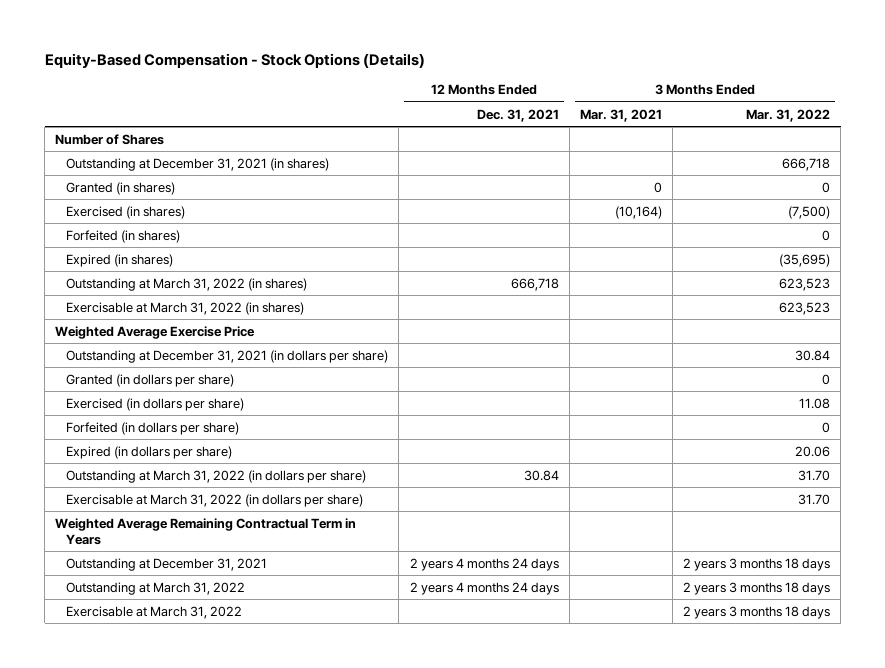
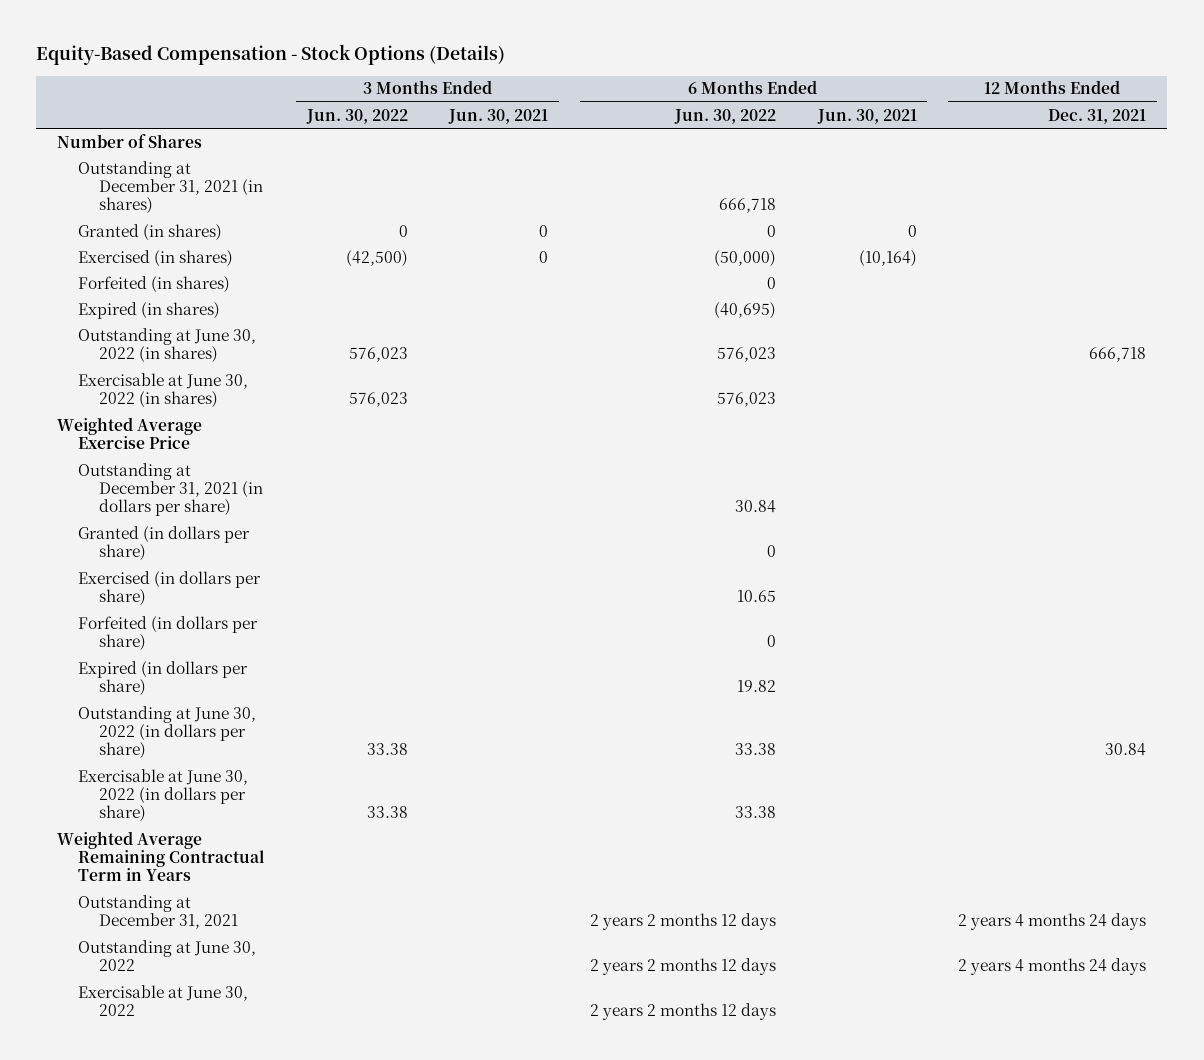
- | 12 Months Ended Dec. 31, 2021 | 3 Months Ended Mar. 31, 2021 | 3 Months Ended Mar. 31, 2022
+ | 3 Months Ended Jun. 30, 2022 | 3 Months Ended Jun. 30, 2021 | 6 Months Ended Jun. 30, 2022 | 6 Months Ended Jun. 30, 2021 | 12 Months Ended Dec. 31, 2021
- Outstanding at March 31, 2022 (in shares) | 666,718 | | 623,523
- Exercisable at March 31, 2022 (in shares) | | | 623,523
+ Outstanding at June 30, 2022 (in shares) | 576,023 | | 576,023 | | 666,718
+ Exercisable at June 30, 2022 (in shares) | 576,023 | | 576,023 | |
- Outstanding at March 31, 2022 (in dollars per share) | 30.84 | | 31.70
- Exercisable at March 31, 2022 (in dollars per share) | | | 31.70
+ Outstanding at June 30, 2022 (in dollars per share) | 33.38 | | 33.38 | | 30.84
+ Exercisable at June 30, 2022 (in dollars per share) | 33.38 | | 33.38 | |
- Outstanding at March 31, 2022 | 2 years 4 months 24 days | | 2 years 3 months 18 days
- Exercisable at March 31, 2022 | | | 2 years 3 months 18 days
+ Outstanding at June 30, 2022 | | | 2 years 2 months 12 days | | 2 years 4 months 24 days
+ Exercisable at June 30, 2022 | | | 2 years 2 months 12 days | |

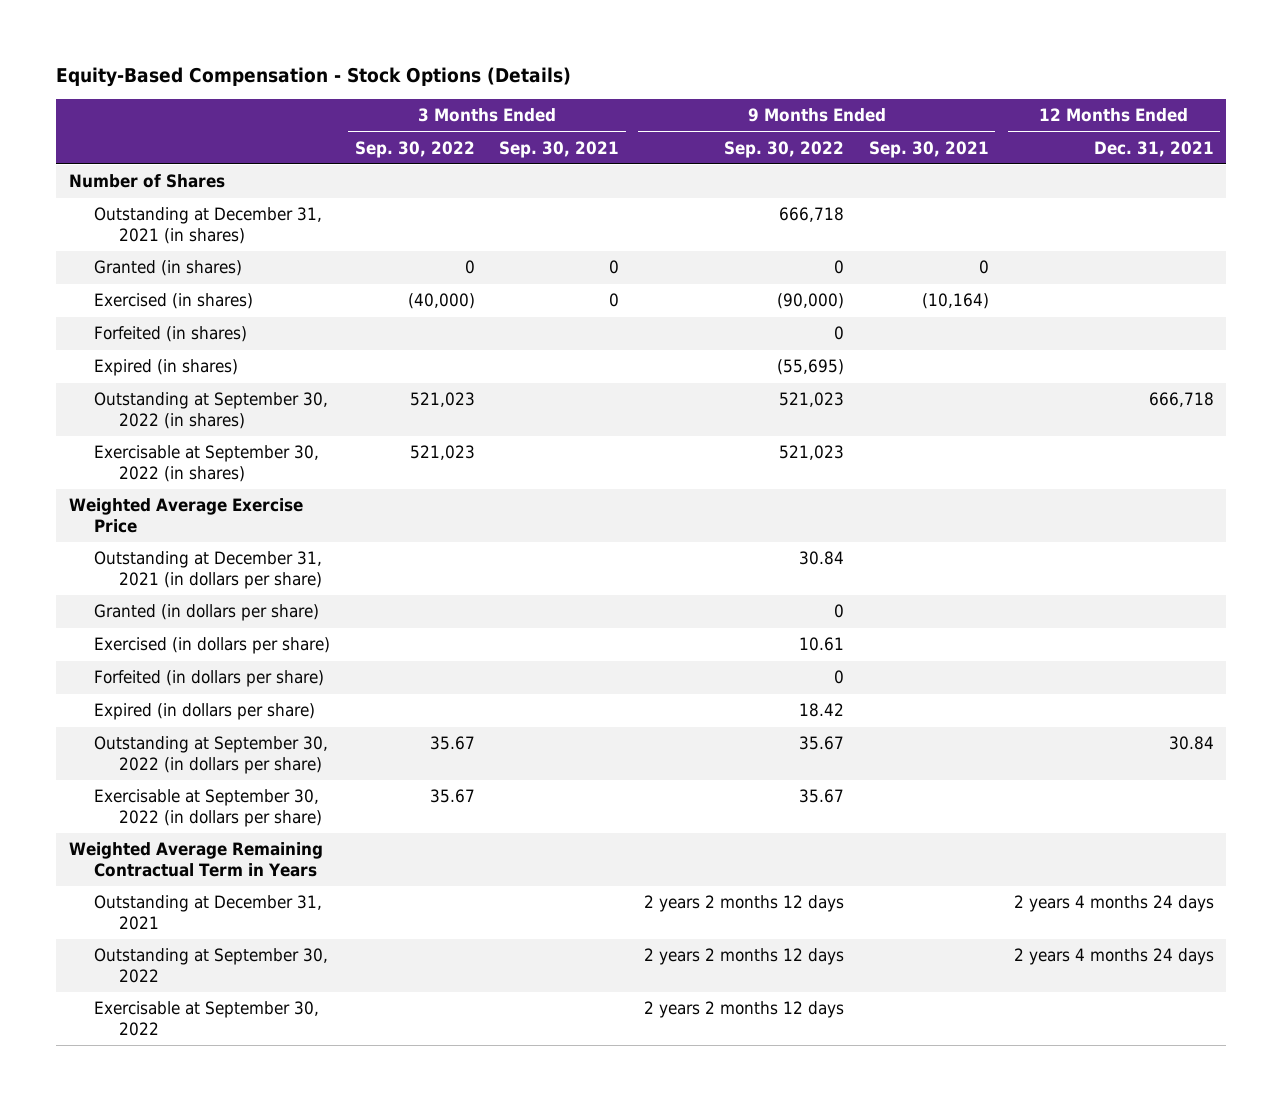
- | 3 Months Ended Jun. 30, 2022 | 3 Months Ended Jun. 30, 2021 | 6 Months Ended Jun. 30, 2022 | 6 Months Ended Jun. 30, 2021 | 12 Months Ended Dec. 31, 2021
+ | 3 Months Ended Sep. 30, 2022 | 3 Months Ended Sep. 30, 2021 | 9 Months Ended Sep. 30, 2022 | 9 Months Ended Sep. 30, 2021 | 12 Months Ended Dec. 31, 2021
- Outstanding at June 30, 2022 (in shares) | 576,023 | | 576,023 | | 666,718
- Exercisable at June 30, 2022 (in shares) | 576,023 | | 576,023 | |
+ Outstanding at September 30, 2022 (in shares) | 521,023 | | 521,023 | | 666,718
+ Exercisable at September 30, 2022 (in shares) | 521,023 | | 521,023 | |
- Outstanding at June 30, 2022 (in dollars per share) | 33.38 | | 33.38 | | 30.84
- Exercisable at June 30, 2022 (in dollars per share) | 33.38 | | 33.38 | |
+ Outstanding at September 30, 2022 (in dollars per share) | 35.67 | | 35.67 | | 30.84
+ Exercisable at September 30, 2022 (in dollars per share) | 35.67 | | 35.67 | |
- Outstanding at June 30, 2022 | | | 2 years 2 months 12 days | | 2 years 4 months 24 days
- Exercisable at June 30, 2022 | | | 2 years 2 months 12 days | |
+ Outstanding at September 30, 2022 | | | 2 years 2 months 12 days | | 2 years 4 months 24 days
+ Exercisable at September 30, 2022 | | | 2 years 2 months 12 days | |

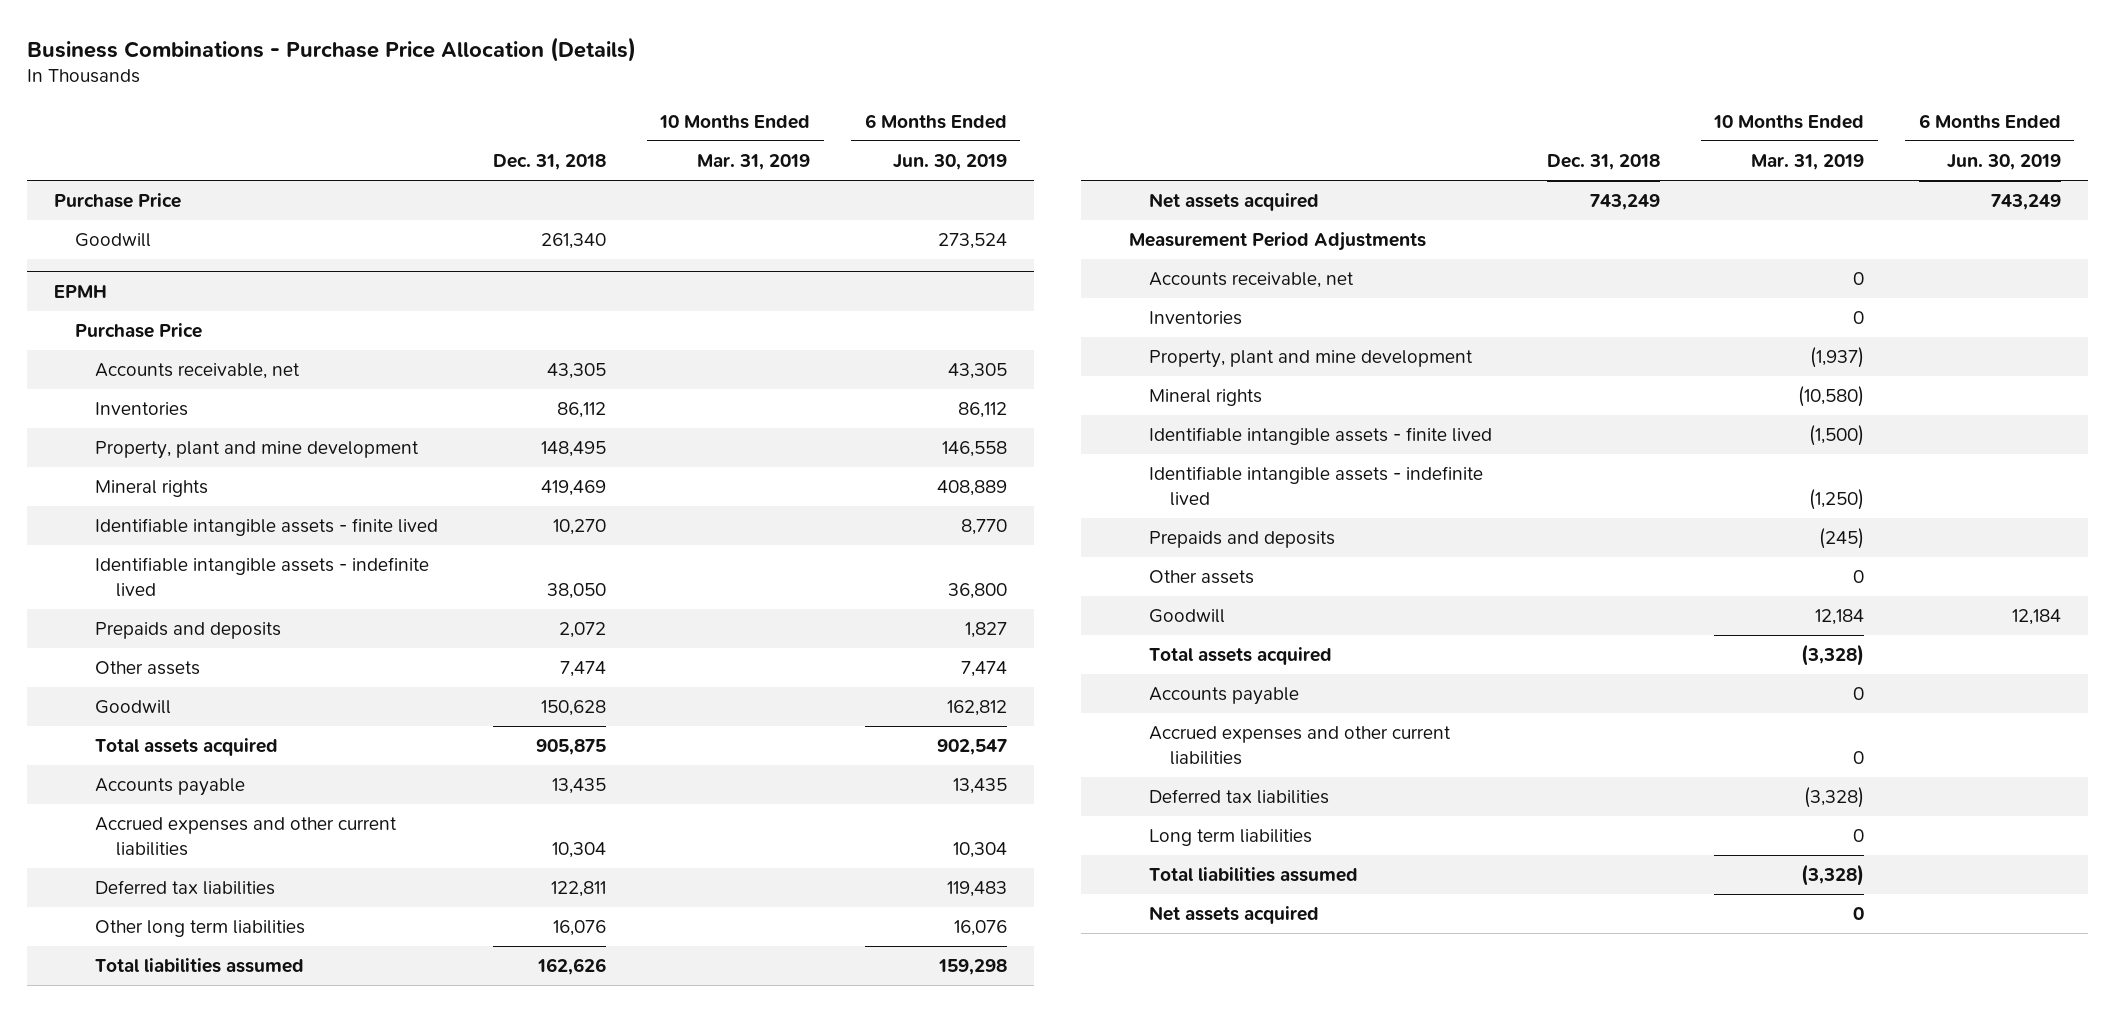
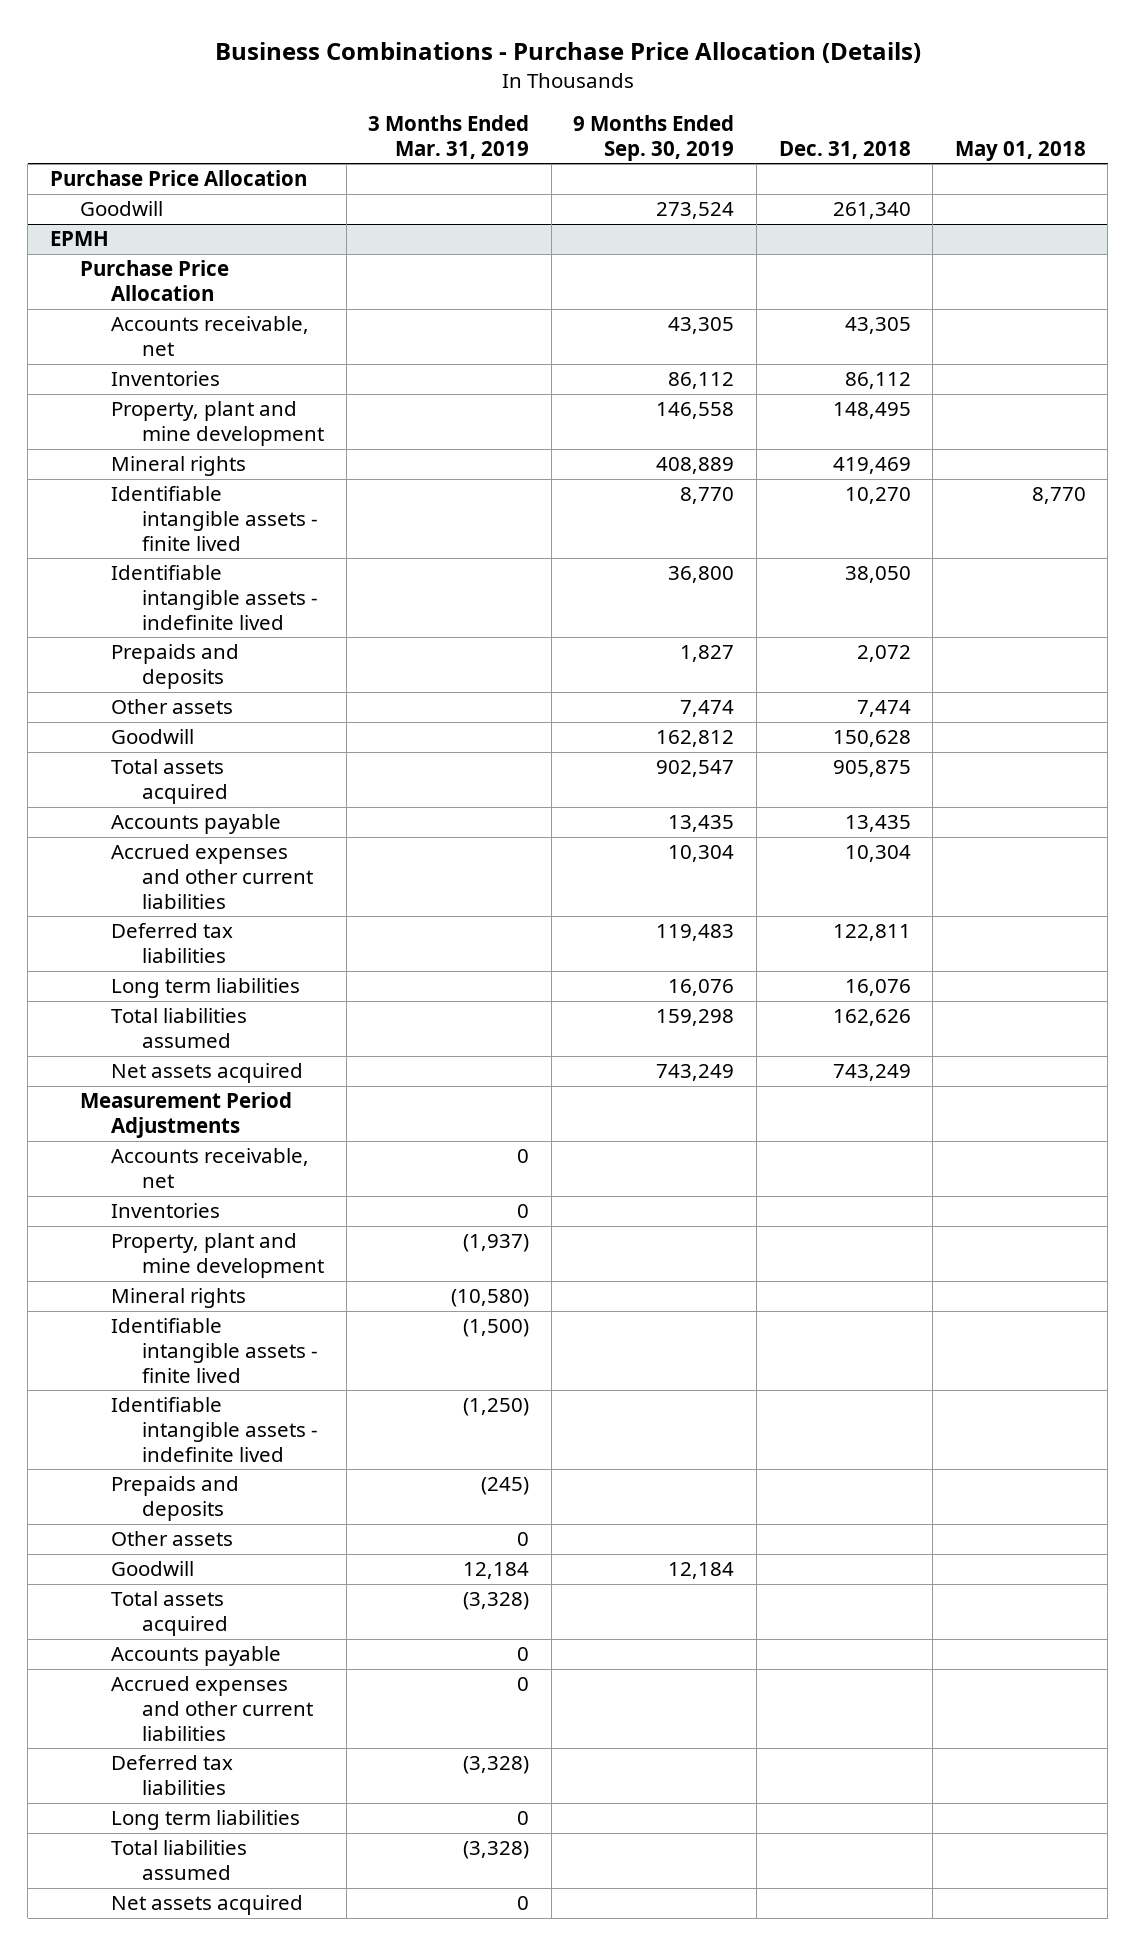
- | Dec. 31, 2018 | 10 Months Ended Mar. 31, 2019 | 6 Months Ended Jun. 30, 2019
+ | 3 Months Ended Mar. 31, 2019 | 9 Months Ended Sep. 30, 2019 | Dec. 31, 2018 | May 01, 2018
- Purchase Price
+ Purchase Price Allocation
@ EPMH
- Purchase Price
+ Purchase Price Allocation
- Other long term liabilities | 16,076 | | 16,076
+ Long term liabilities | | 16,076 | 16,076 |

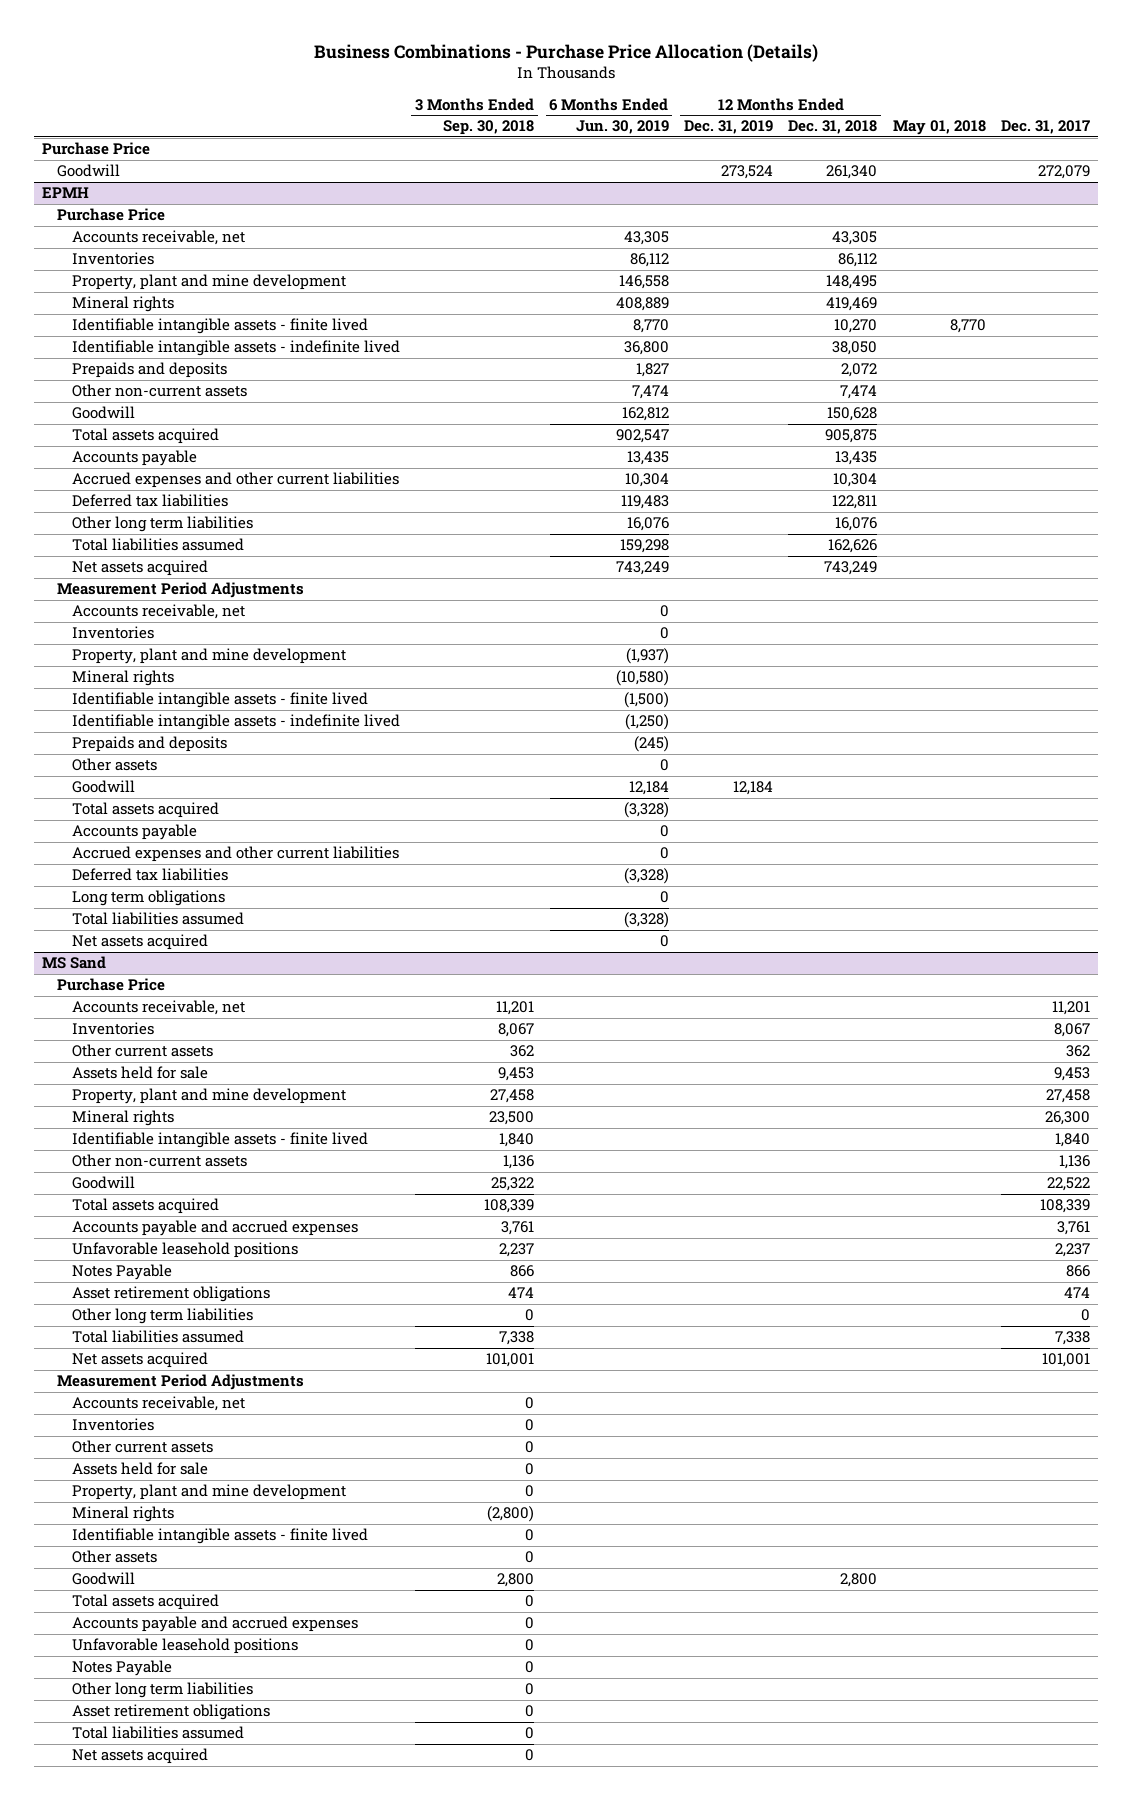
- | 3 Months Ended Mar. 31, 2019 | 9 Months Ended Sep. 30, 2019 | Dec. 31, 2018 | May 01, 2018
+ | 3 Months Ended Sep. 30, 2018 | 6 Months Ended Jun. 30, 2019 | 12 Months Ended Dec. 31, 2019 | 12 Months Ended Dec. 31, 2018 | May 01, 2018 | Dec. 31, 2017
- Purchase Price Allocation
+ Purchase Price
@ EPMH
- Purchase Price Allocation
+ Purchase Price
- Other assets | | 7,474 | 7,474 |
+ Other non-current assets | | 7,474 | | 7,474 | |
- Long term liabilities | | 16,076 | 16,076 |
+ Other long term liabilities | | 16,076 | | 16,076 | |
- Long term liabilities | 0 | | |
+ Long term obligations | | 0 | | | |
+ MS Sand
+ Purchase Price
+ Accounts receivable, net | 11,201 | | | | | 11,201
+ Inventories | 8,067 | | | | | 8,067
+ Other current assets | 362 | | | | | 362
+ Assets held for sale | 9,453 | | | | | 9,453
+ Property, plant and mine development | 27,458 | | | | | 27,458
+ Mineral rights | 23,500 | | | | | 26,300
+ Identifiable intangible assets - finite lived | 1,840 | | | | | 1,840
+ Other non-current assets | 1,136 | | | | | 1,136
+ Goodwill | 25,322 | | | | | 22,522
+ Total assets acquired | 108,339 | | | | | 108,339
+ Accounts payable and accrued expenses | 3,761 | | | | | 3,761
+ Unfavorable leasehold positions | 2,237 | | | | | 2,237
+ Notes Payable | 866 | | | | | 866
+ Asset retirement obligations | 474 | | | | | 474
+ Other long term liabilities | 0 | | | | | 0
+ Total liabilities assumed | 7,338 | | | | | 7,338
+ Net assets acquired | 101,001 | | | | | 101,001
+ Measurement Period Adjustments
+ Accounts receivable, net | 0 | | | | |
+ Inventories | 0 | | | | |
+ Other current assets | 0 | | | | |
+ Assets held for sale | 0 | | | | |
+ Property, plant and mine development | 0 | | | | |
+ Mineral rights | (2,800) | | | | |
+ Identifiable intangible assets - finite lived | 0 | | | | |
+ Other assets | 0 | | | | |
+ Goodwill | 2,800 | | | 2,800 | |
+ Total assets acquired | 0 | | | | |
+ Accounts payable and accrued expenses | 0 | | | | |
+ Unfavorable leasehold positions | 0 | | | | |
+ Notes Payable | 0 | | | | |
+ Other long term liabilities | 0 | | | | |
+ Asset retirement obligations | 0 | | | | |
+ Total liabilities assumed | 0 | | | | |
+ Net assets acquired | 0 | | | | |

